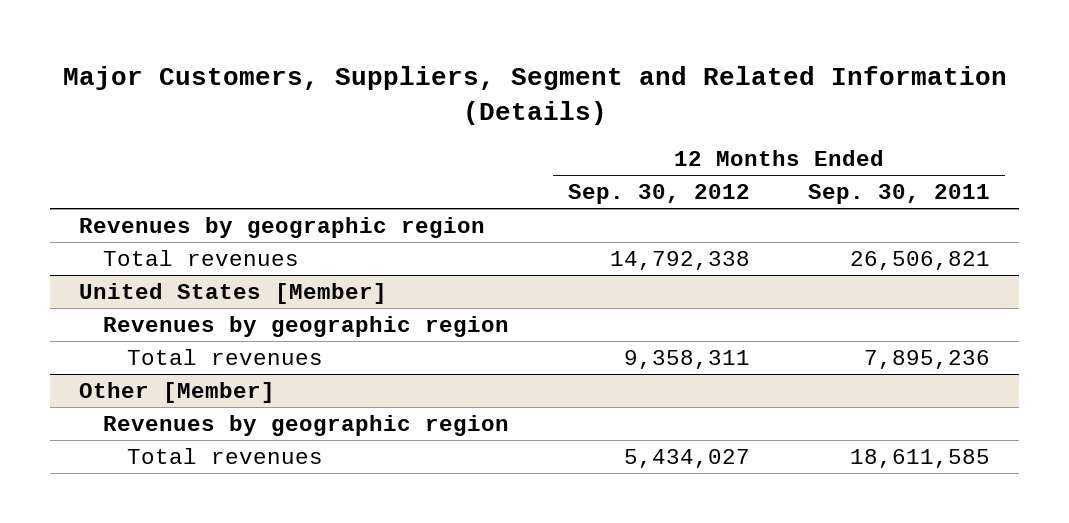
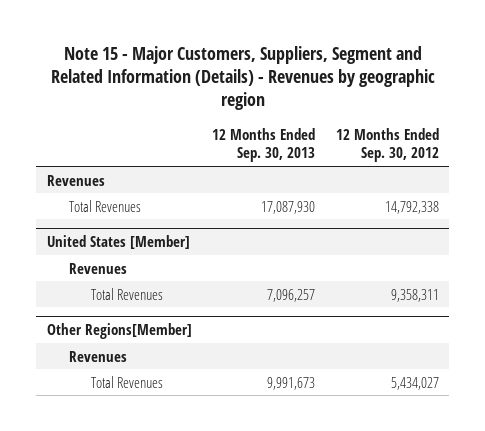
- Major Customers, Suppliers, Segment and Related Information (Details)
+ Note 15 - Major Customers, Suppliers, Segment and Related Information (Details) - Revenues by geographic region
- | 12 Months Ended Sep. 30, 2012 | 12 Months Ended Sep. 30, 2011
+ | 12 Months Ended Sep. 30, 2013 | 12 Months Ended Sep. 30, 2012
- Revenues by geographic region
- Total revenues | 14,792,338 | 26,506,821
+ Revenues
+ Total Revenues | 17,087,930 | 14,792,338
@ United States [Member]
- Revenues by geographic region
- Total revenues | 9,358,311 | 7,895,236
- Other [Member]
- Revenues by geographic region
- Total revenues | 5,434,027 | 18,611,585
@ United States [Member]
+ Revenues
+ Total Revenues | 7,096,257 | 9,358,311
+ Other Regions[Member]
+ Revenues
+ Total Revenues | 9,991,673 | 5,434,027

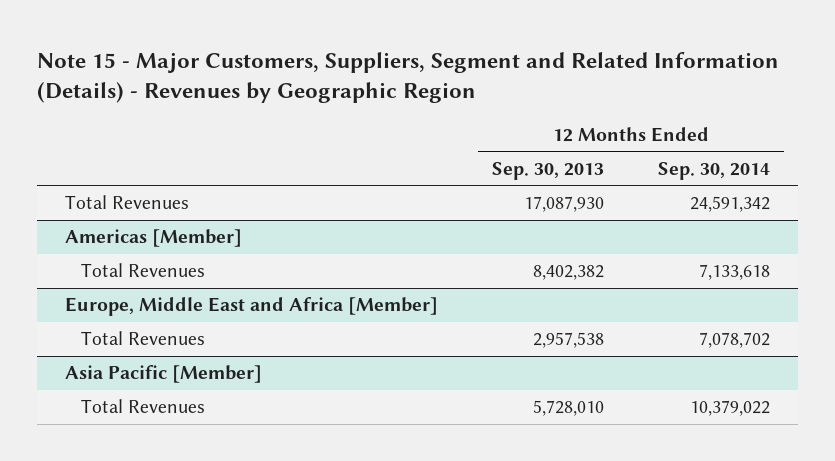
- Note 15 - Major Customers, Suppliers, Segment and Related Information (Details) - Revenues by geographic region
+ Note 15 - Major Customers, Suppliers, Segment and Related Information (Details) - Revenues by Geographic Region
- | 12 Months Ended Sep. 30, 2013 | 12 Months Ended Sep. 30, 2012
+ | 12 Months Ended Sep. 30, 2013 | 12 Months Ended Sep. 30, 2014
- Revenues
- United States [Member]
- Revenues
- Total Revenues | 7,096,257 | 9,358,311
- Other Regions[Member]
- Revenues
- Total Revenues | 9,991,673 | 5,434,027
+ Americas [Member]
+ Total Revenues | 8,402,382 | 7,133,618
+ Europe, Middle East and Africa [Member]
+ Total Revenues | 2,957,538 | 7,078,702
+ Asia Pacific [Member]
+ Total Revenues | 5,728,010 | 10,379,022

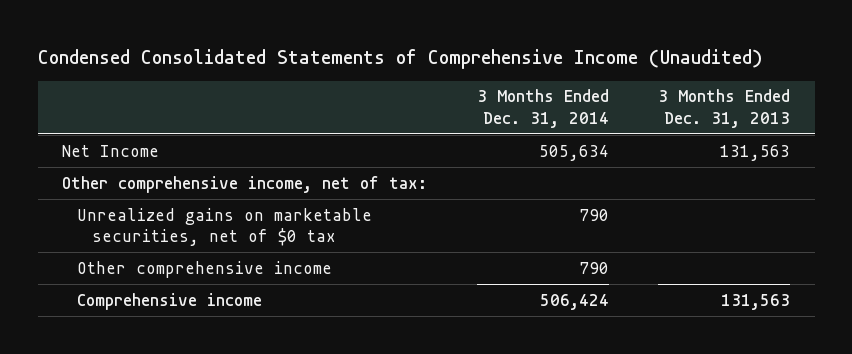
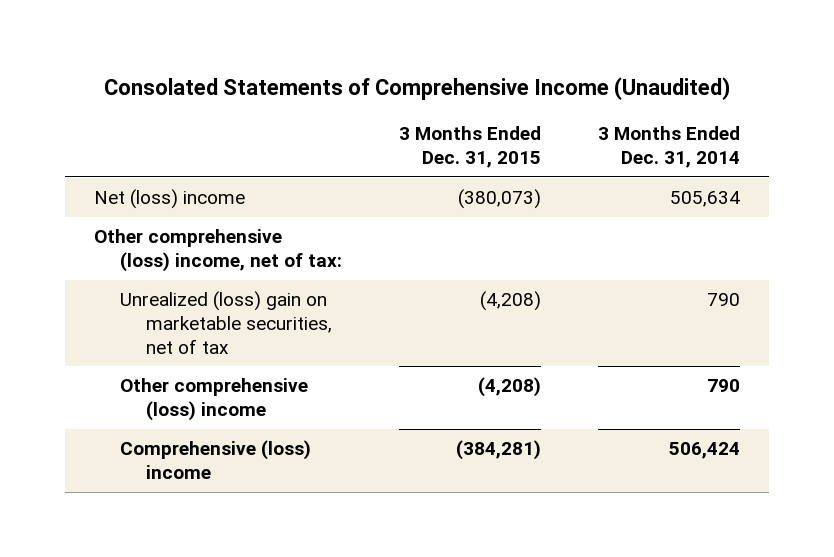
- Condensed Consolidated Statements of Comprehensive Income (Unaudited)
+ Consolated Statements of Comprehensive Income (Unaudited)
- | 3 Months Ended Dec. 31, 2014 | 3 Months Ended Dec. 31, 2013
+ | 3 Months Ended Dec. 31, 2015 | 3 Months Ended Dec. 31, 2014
- Net Income | 505,634 | 131,563
- Other comprehensive income, net of tax:
- Unrealized gains on marketable securities, net of $0 tax | 790 |
- Other comprehensive income | 790 |
- Comprehensive income | 506,424 | 131,563
+ Net (loss) income | (380,073) | 505,634
+ Other comprehensive (loss) income, net of tax:
+ Unrealized (loss) gain on marketable securities, net of tax | (4,208) | 790
+ Other comprehensive (loss) income | (4,208) | 790
+ Comprehensive (loss) income | (384,281) | 506,424

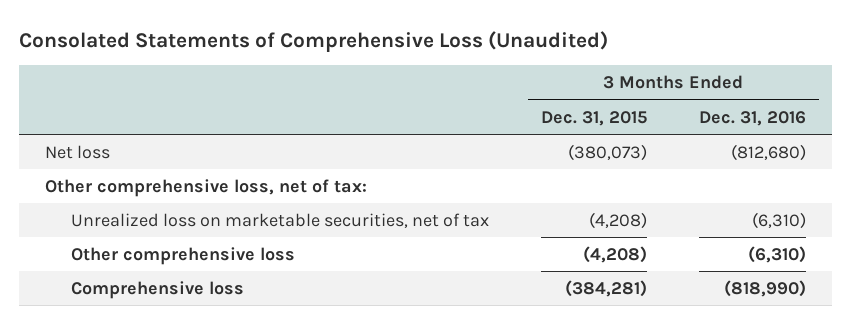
- Consolated Statements of Comprehensive Income (Unaudited)
+ Consolated Statements of Comprehensive Loss (Unaudited)
- | 3 Months Ended Dec. 31, 2015 | 3 Months Ended Dec. 31, 2014
+ | 3 Months Ended Dec. 31, 2015 | 3 Months Ended Dec. 31, 2016
- Net (loss) income | (380,073) | 505,634
- Other comprehensive (loss) income, net of tax:
- Unrealized (loss) gain on marketable securities, net of tax | (4,208) | 790
- Other comprehensive (loss) income | (4,208) | 790
- Comprehensive (loss) income | (384,281) | 506,424
+ Net loss | (380,073) | (812,680)
+ Other comprehensive loss, net of tax:
+ Unrealized loss on marketable securities, net of tax | (4,208) | (6,310)
+ Other comprehensive loss | (4,208) | (6,310)
+ Comprehensive loss | (384,281) | (818,990)

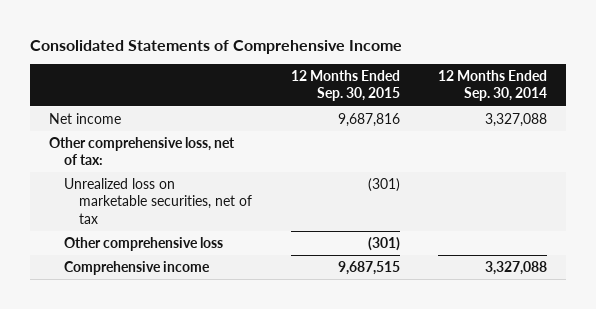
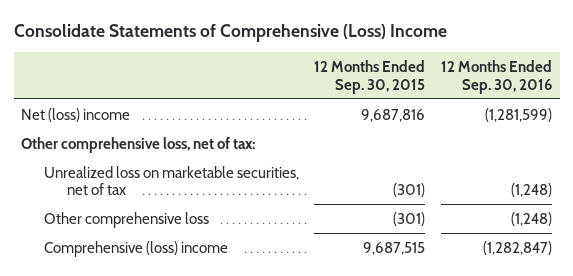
- Consolidated Statements of Comprehensive Income
+ Consolidate Statements of Comprehensive (Loss) Income
- | 12 Months Ended Sep. 30, 2015 | 12 Months Ended Sep. 30, 2014
+ | 12 Months Ended Sep. 30, 2015 | 12 Months Ended Sep. 30, 2016
- Net income | 9,687,816 | 3,327,088
+ Net (loss) income | 9,687,816 | (1,281,599)
- Comprehensive income | 9,687,515 | 3,327,088
+ Comprehensive (loss) income | 9,687,515 | (1,282,847)

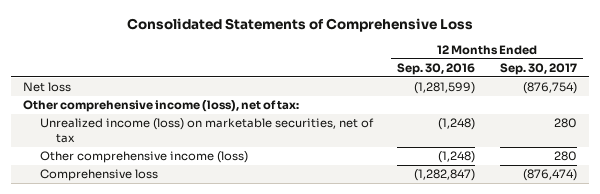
- Consolidate Statements of Comprehensive (Loss) Income
+ Consolidated Statements of Comprehensive Loss
- | 12 Months Ended Sep. 30, 2015 | 12 Months Ended Sep. 30, 2016
+ | 12 Months Ended Sep. 30, 2016 | 12 Months Ended Sep. 30, 2017
- Net (loss) income | 9,687,816 | (1,281,599)
- Other comprehensive loss, net of tax:
- Unrealized loss on marketable securities, net of tax | (301) | (1,248)
- Other comprehensive loss | (301) | (1,248)
- Comprehensive (loss) income | 9,687,515 | (1,282,847)
+ Net loss | (1,281,599) | (876,754)
+ Other comprehensive income (loss), net of tax:
+ Unrealized income (loss) on marketable securities, net of tax | (1,248) | 280
+ Other comprehensive income (loss) | (1,248) | 280
+ Comprehensive loss | (1,282,847) | (876,474)

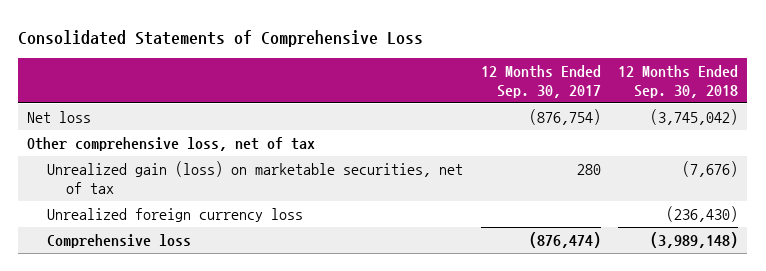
- | 12 Months Ended Sep. 30, 2016 | 12 Months Ended Sep. 30, 2017
+ | 12 Months Ended Sep. 30, 2017 | 12 Months Ended Sep. 30, 2018
- Other comprehensive income (loss), net of tax:
- Unrealized income (loss) on marketable securities, net of tax | (1,248) | 280
- Other comprehensive income (loss) | (1,248) | 280
+ Other comprehensive loss, net of tax
+ Unrealized gain (loss) on marketable securities, net of tax | 280 | (7,676)
+ Unrealized foreign currency loss | | (236,430)

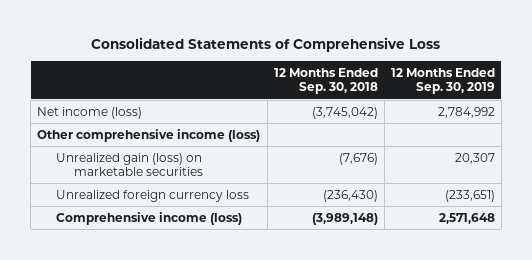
- | 12 Months Ended Sep. 30, 2017 | 12 Months Ended Sep. 30, 2018
+ | 12 Months Ended Sep. 30, 2018 | 12 Months Ended Sep. 30, 2019
- Net loss | (876,754) | (3,745,042)
- Other comprehensive loss, net of tax
- Unrealized gain (loss) on marketable securities, net of tax | 280 | (7,676)
+ Net income (loss) | (3,745,042) | 2,784,992
+ Other comprehensive income (loss)
+ Unrealized gain (loss) on marketable securities | (7,676) | 20,307
- Comprehensive loss | (876,474) | (3,989,148)
+ Comprehensive income (loss) | (3,989,148) | 2,571,648

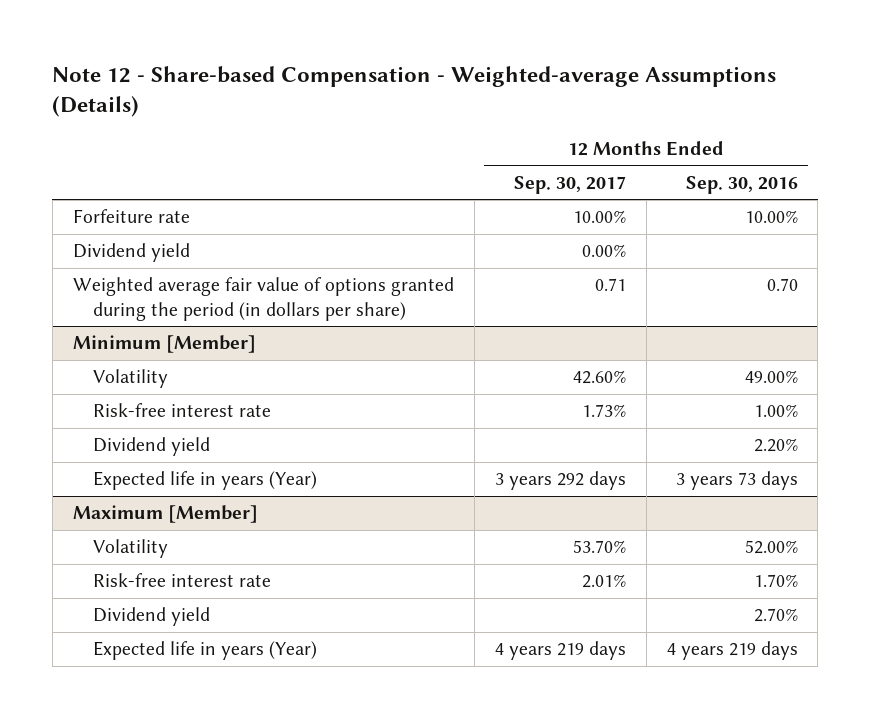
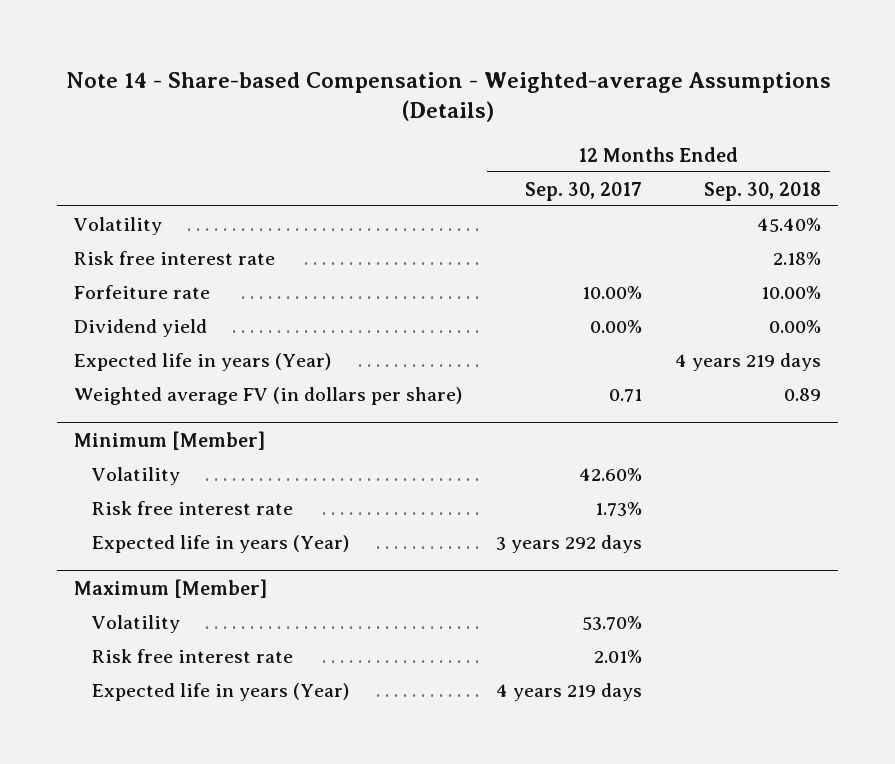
- Note 12 - Share-based Compensation - Weighted-average Assumptions (Details)
+ Note 14 - Share-based Compensation - Weighted-average Assumptions (Details)
- | 12 Months Ended Sep. 30, 2017 | 12 Months Ended Sep. 30, 2016
+ | 12 Months Ended Sep. 30, 2017 | 12 Months Ended Sep. 30, 2018
+ Volatility | | 45.40%
+ Risk free interest rate | | 2.18%
- Weighted average fair value of options granted during the period (in dollars per share) | 0.71 | 0.70
+ Expected life in years (Year) | | 4 years 219 days
+ Weighted average FV (in dollars per share) | 0.71 | 0.89
@ Minimum [Member]
- Risk-free interest rate | 1.73% | 1.00%
- Dividend yield | | 2.20%
+ Risk free interest rate | 1.73% |
@ Maximum [Member]
- Risk-free interest rate | 2.01% | 1.70%
- Dividend yield | | 2.70%
+ Risk free interest rate | 2.01% |

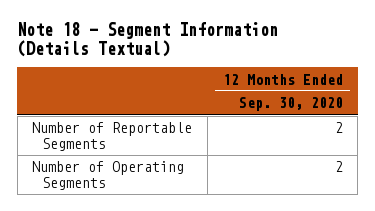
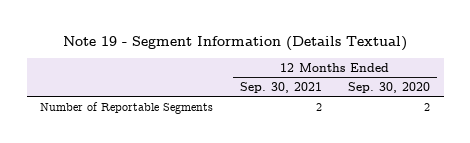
- Note 18 - Segment Information (Details Textual)
+ Note 19 - Segment Information (Details Textual)
- | 12 Months Ended Sep. 30, 2020
+ | 12 Months Ended Sep. 30, 2021 | 12 Months Ended Sep. 30, 2020
- Number of Operating Segments | 2

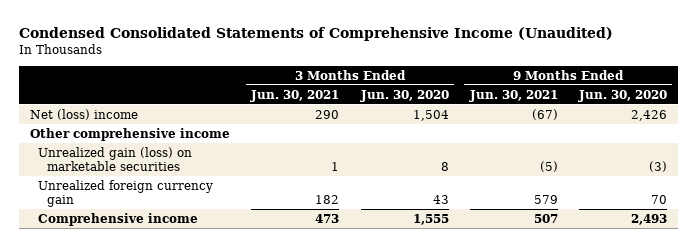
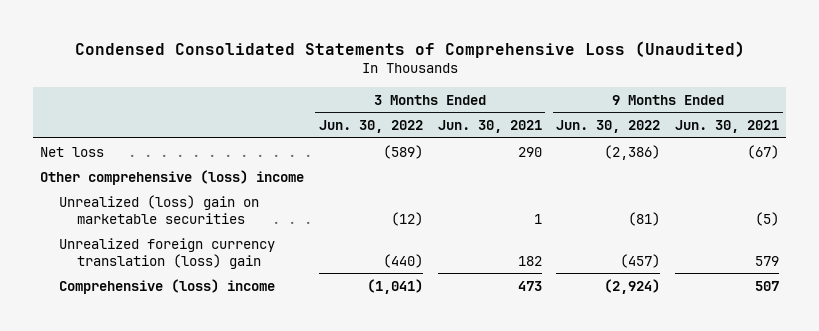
- Condensed Consolidated Statements of Comprehensive Income (Unaudited)
+ Condensed Consolidated Statements of Comprehensive Loss (Unaudited)
- | 3 Months Ended Jun. 30, 2021 | 3 Months Ended Jun. 30, 2020 | 9 Months Ended Jun. 30, 2021 | 9 Months Ended Jun. 30, 2020
+ | 3 Months Ended Jun. 30, 2022 | 3 Months Ended Jun. 30, 2021 | 9 Months Ended Jun. 30, 2022 | 9 Months Ended Jun. 30, 2021
- Net (loss) income | 290 | 1,504 | (67) | 2,426
- Other comprehensive income
- Unrealized gain (loss) on marketable securities | 1 | 8 | (5) | (3)
- Unrealized foreign currency gain | 182 | 43 | 579 | 70
- Comprehensive income | 473 | 1,555 | 507 | 2,493
+ Net loss | (589) | 290 | (2,386) | (67)
+ Other comprehensive (loss) income
+ Unrealized (loss) gain on marketable securities | (12) | 1 | (81) | (5)
+ Unrealized foreign currency translation (loss) gain | (440) | 182 | (457) | 579
+ Comprehensive (loss) income | (1,041) | 473 | (2,924) | 507

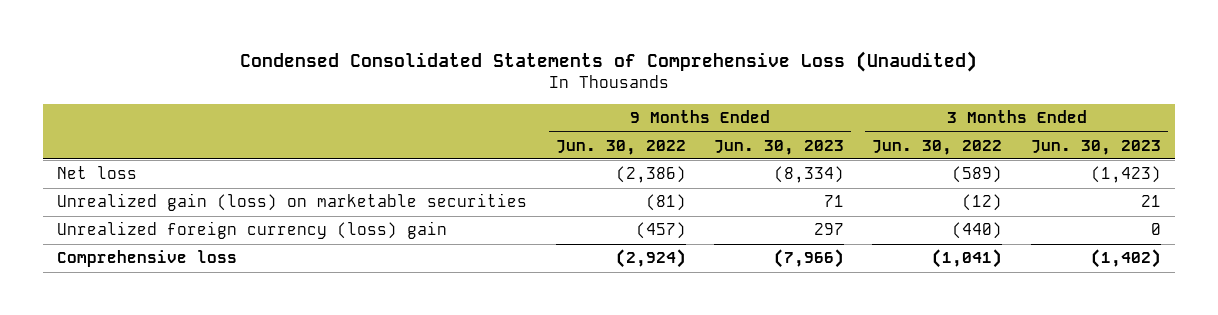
- | 3 Months Ended Jun. 30, 2022 | 3 Months Ended Jun. 30, 2021 | 9 Months Ended Jun. 30, 2022 | 9 Months Ended Jun. 30, 2021
+ | 9 Months Ended Jun. 30, 2022 | 9 Months Ended Jun. 30, 2023 | 3 Months Ended Jun. 30, 2022 | 3 Months Ended Jun. 30, 2023
- Other comprehensive (loss) income
- Unrealized (loss) gain on marketable securities | (12) | 1 | (81) | (5)
- Unrealized foreign currency translation (loss) gain | (440) | 182 | (457) | 579
- Comprehensive (loss) income | (1,041) | 473 | (2,924) | 507
+ Unrealized gain (loss) on marketable securities | (81) | 71 | (12) | 21
+ Unrealized foreign currency (loss) gain | (457) | 297 | (440) | 0
+ Comprehensive loss | (2,924) | (7,966) | (1,041) | (1,402)

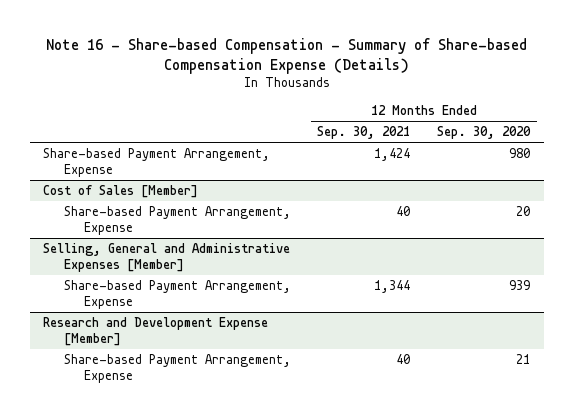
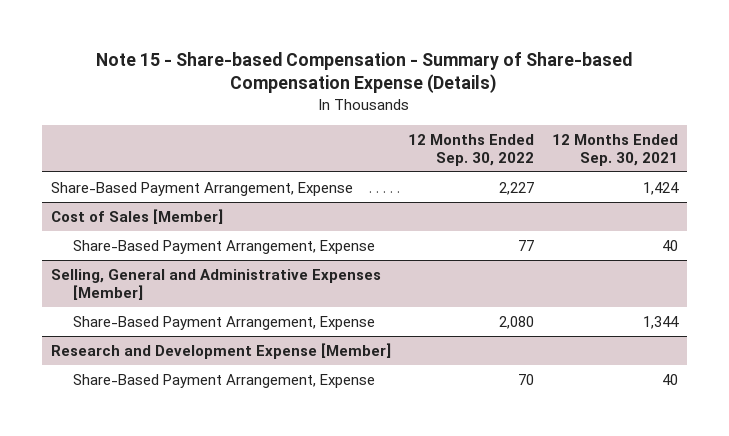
- Note 16 - Share-based Compensation - Summary of Share-based Compensation Expense (Details)
+ Note 15 - Share-based Compensation - Summary of Share-based Compensation Expense (Details)
- | 12 Months Ended Sep. 30, 2021 | 12 Months Ended Sep. 30, 2020
+ | 12 Months Ended Sep. 30, 2022 | 12 Months Ended Sep. 30, 2021
- Share-based Payment Arrangement, Expense | 1,424 | 980
+ Share-Based Payment Arrangement, Expense | 2,227 | 1,424
@ Cost of Sales [Member]
- Share-based Payment Arrangement, Expense | 40 | 20
+ Share-Based Payment Arrangement, Expense | 77 | 40
@ Selling, General and Administrative Expenses [Member]
- Share-based Payment Arrangement, Expense | 1,344 | 939
+ Share-Based Payment Arrangement, Expense | 2,080 | 1,344
@ Research and Development Expense [Member]
- Share-based Payment Arrangement, Expense | 40 | 21
+ Share-Based Payment Arrangement, Expense | 70 | 40

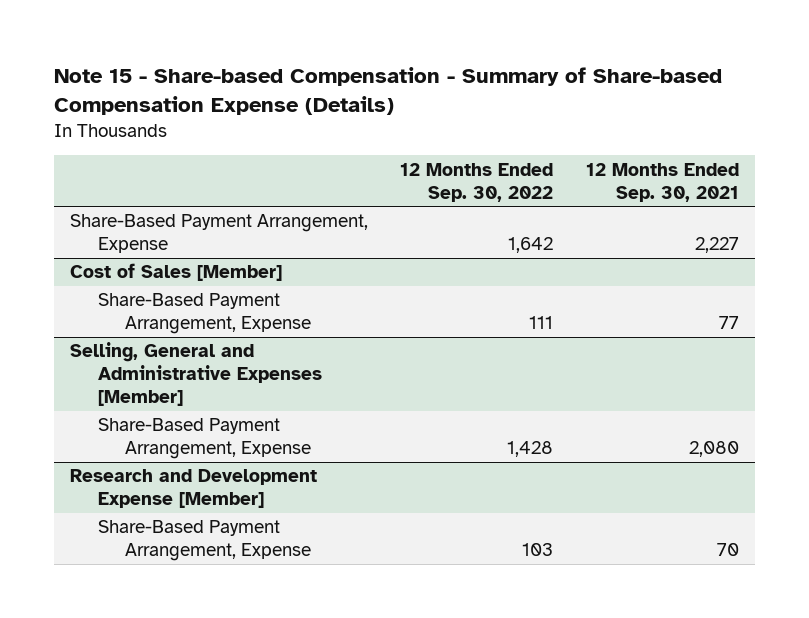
- Share-Based Payment Arrangement, Expense | 2,227 | 1,424
+ Share-Based Payment Arrangement, Expense | 1,642 | 2,227
@ Cost of Sales [Member]
- Share-Based Payment Arrangement, Expense | 77 | 40
+ Share-Based Payment Arrangement, Expense | 111 | 77
@ Selling, General and Administrative Expenses [Member]
- Share-Based Payment Arrangement, Expense | 2,080 | 1,344
+ Share-Based Payment Arrangement, Expense | 1,428 | 2,080
@ Research and Development Expense [Member]
- Share-Based Payment Arrangement, Expense | 70 | 40
+ Share-Based Payment Arrangement, Expense | 103 | 70

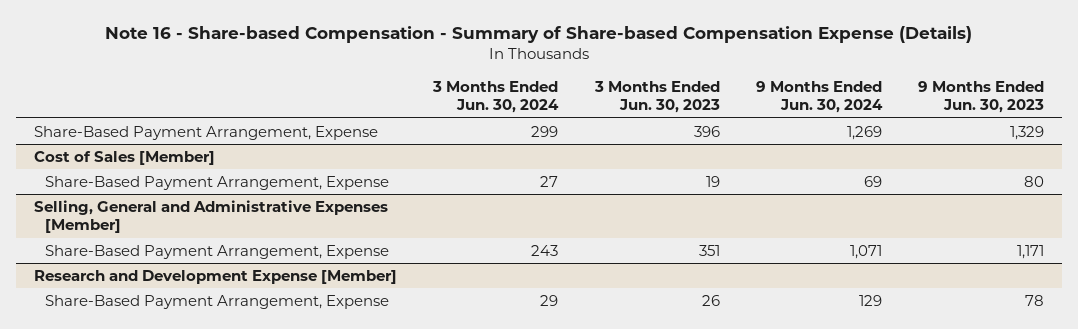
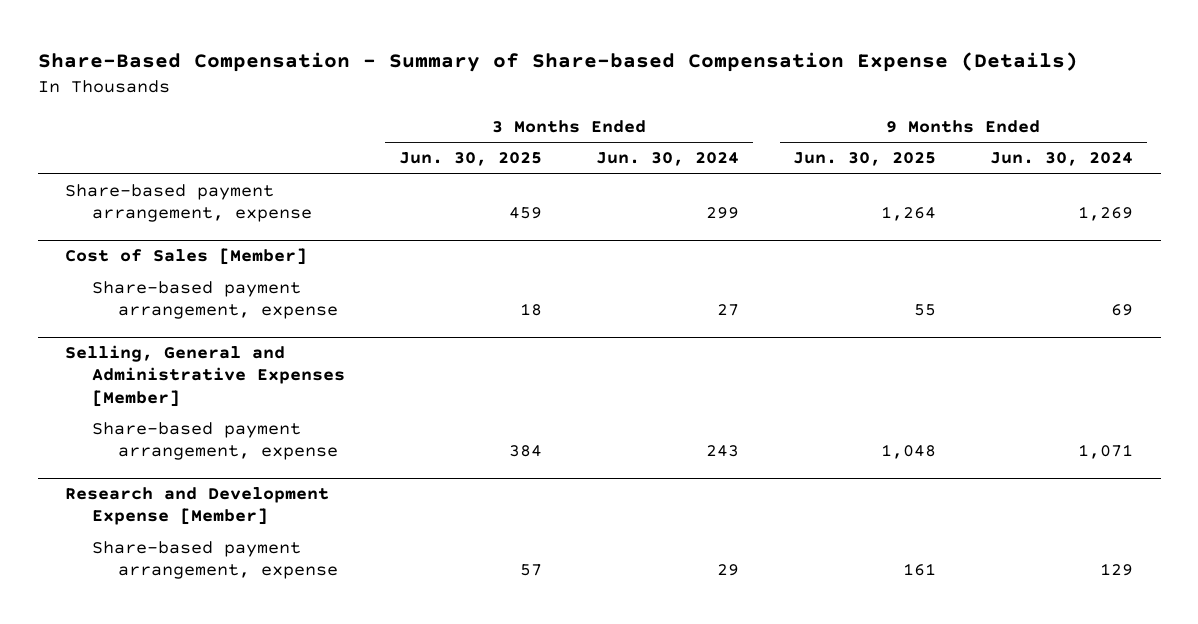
- Note 16 - Share-based Compensation - Summary of Share-based Compensation Expense (Details)
+ Share-Based Compensation - Summary of Share-based Compensation Expense (Details)
- | 3 Months Ended Jun. 30, 2024 | 3 Months Ended Jun. 30, 2023 | 9 Months Ended Jun. 30, 2024 | 9 Months Ended Jun. 30, 2023
+ | 3 Months Ended Jun. 30, 2025 | 3 Months Ended Jun. 30, 2024 | 9 Months Ended Jun. 30, 2025 | 9 Months Ended Jun. 30, 2024
- Share-Based Payment Arrangement, Expense | 299 | 396 | 1,269 | 1,329
+ Share-based payment arrangement, expense | 459 | 299 | 1,264 | 1,269
@ Cost of Sales [Member]
- Share-Based Payment Arrangement, Expense | 27 | 19 | 69 | 80
+ Share-based payment arrangement, expense | 18 | 27 | 55 | 69
@ Selling, General and Administrative Expenses [Member]
- Share-Based Payment Arrangement, Expense | 243 | 351 | 1,071 | 1,171
+ Share-based payment arrangement, expense | 384 | 243 | 1,048 | 1,071
@ Research and Development Expense [Member]
- Share-Based Payment Arrangement, Expense | 29 | 26 | 129 | 78
+ Share-based payment arrangement, expense | 57 | 29 | 161 | 129

